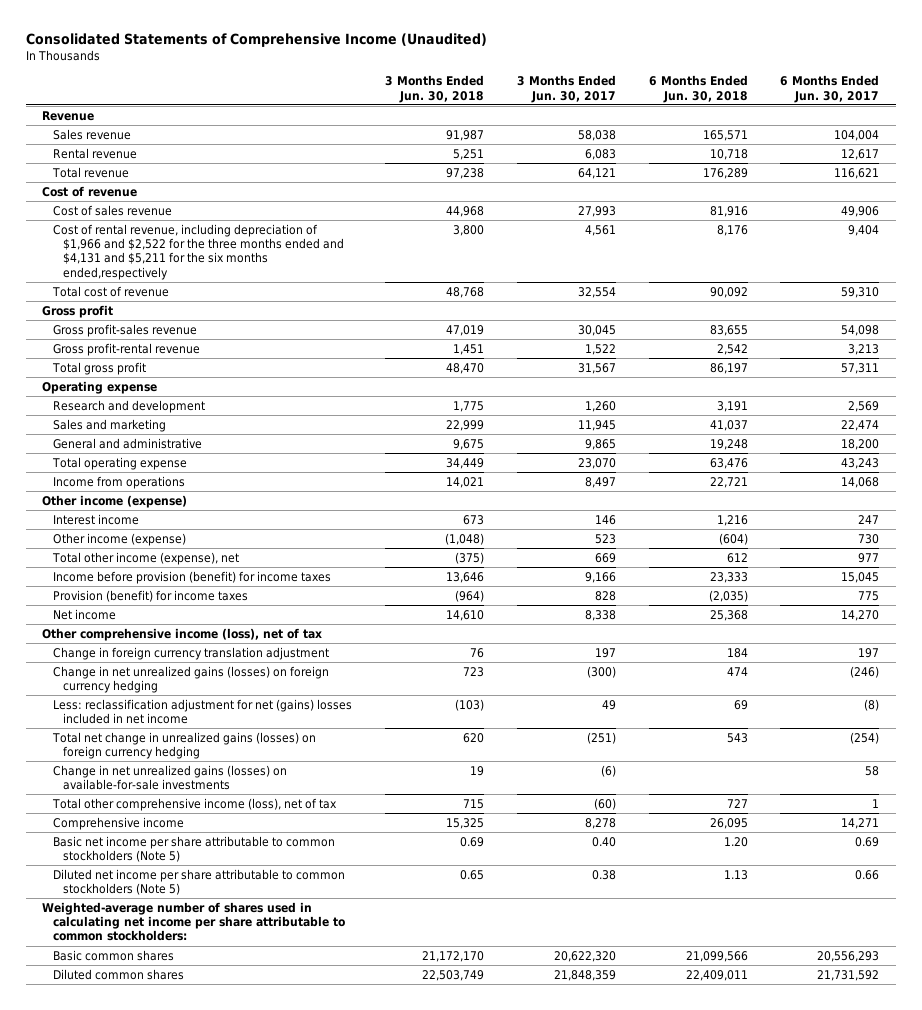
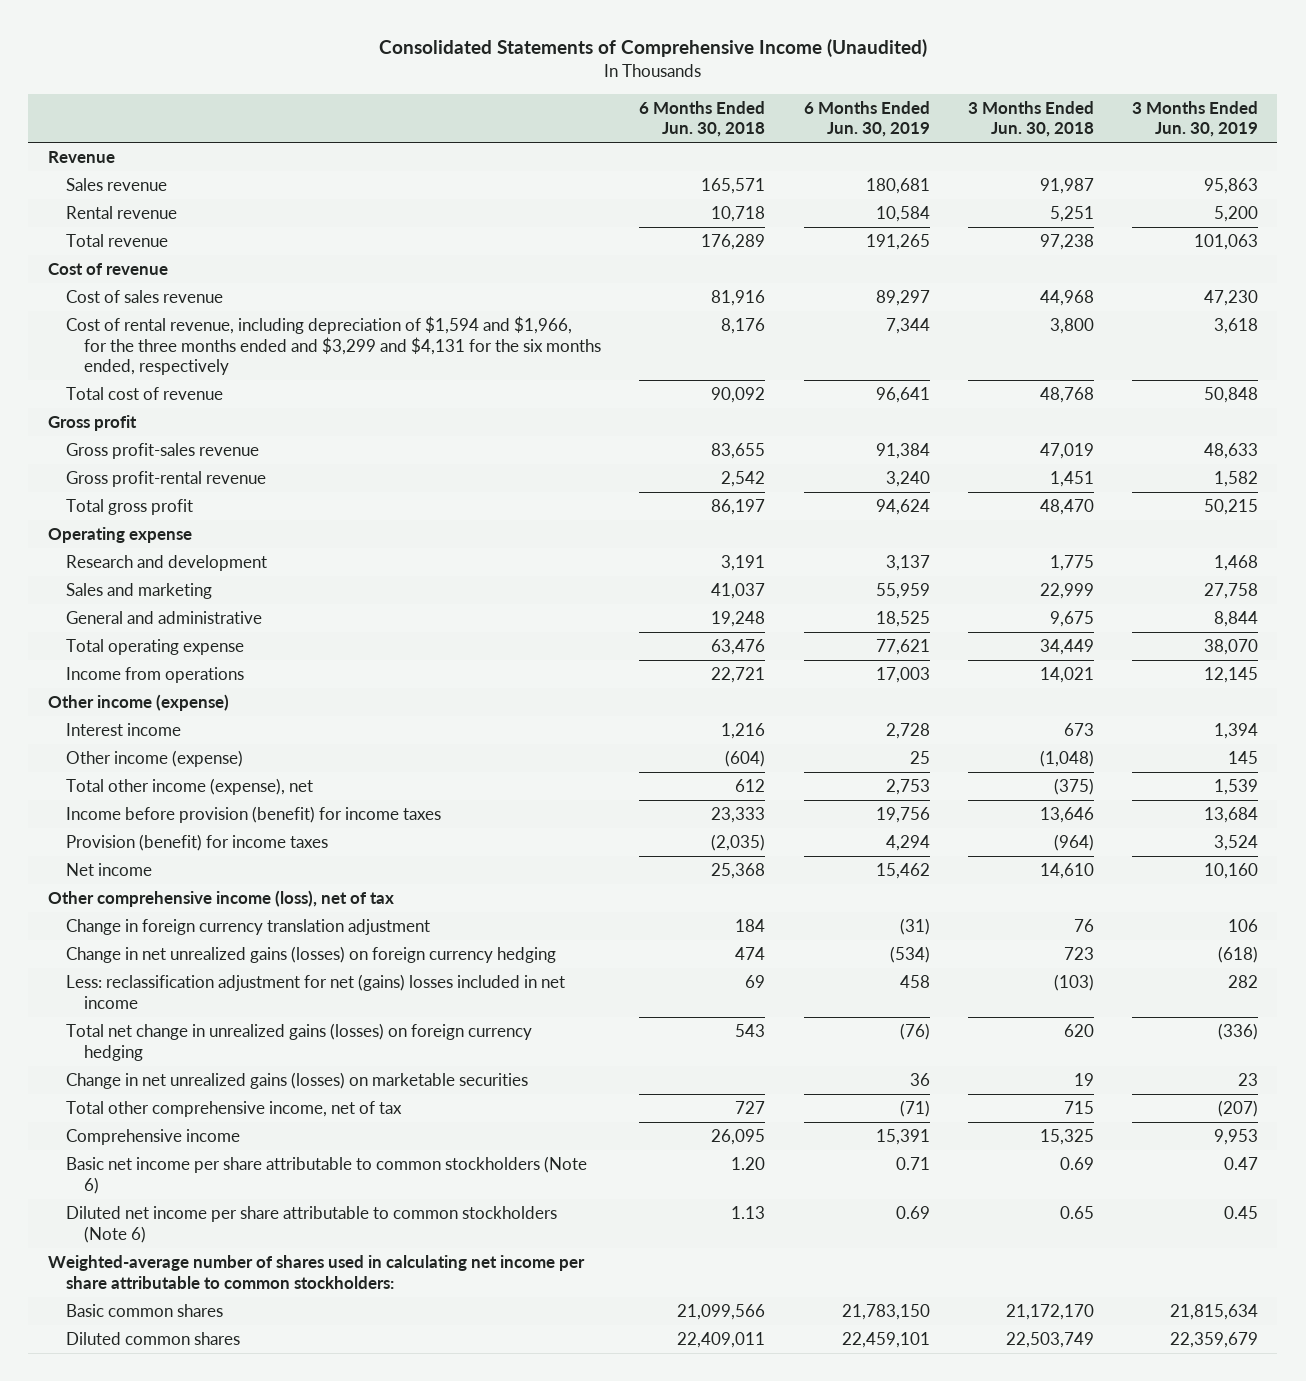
- | 3 Months Ended Jun. 30, 2018 | 3 Months Ended Jun. 30, 2017 | 6 Months Ended Jun. 30, 2018 | 6 Months Ended Jun. 30, 2017
+ | 6 Months Ended Jun. 30, 2018 | 6 Months Ended Jun. 30, 2019 | 3 Months Ended Jun. 30, 2018 | 3 Months Ended Jun. 30, 2019
- Cost of rental revenue, including depreciation of $1,966 and $2,522 for the three months ended and $4,131 and $5,211 for the six months ended,respectively | 3,800 | 4,561 | 8,176 | 9,404
+ Cost of rental revenue, including depreciation of $1,594 and $1,966, for the three months ended and $3,299 and $4,131 for the six months ended, respectively | 8,176 | 7,344 | 3,800 | 3,618
- Change in net unrealized gains (losses) on available-for-sale investments | 19 | (6) | | 58
- Total other comprehensive income (loss), net of tax | 715 | (60) | 727 | 1
+ Change in net unrealized gains (losses) on marketable securities | | 36 | 19 | 23
+ Total other comprehensive income, net of tax | 727 | (71) | 715 | (207)
- Basic net income per share attributable to common stockholders (Note 5) | 0.69 | 0.40 | 1.20 | 0.69
- Diluted net income per share attributable to common stockholders (Note 5) | 0.65 | 0.38 | 1.13 | 0.66
+ Basic net income per share attributable to common stockholders (Note 6) | 1.20 | 0.71 | 0.69 | 0.47
+ Diluted net income per share attributable to common stockholders (Note 6) | 1.13 | 0.69 | 0.65 | 0.45

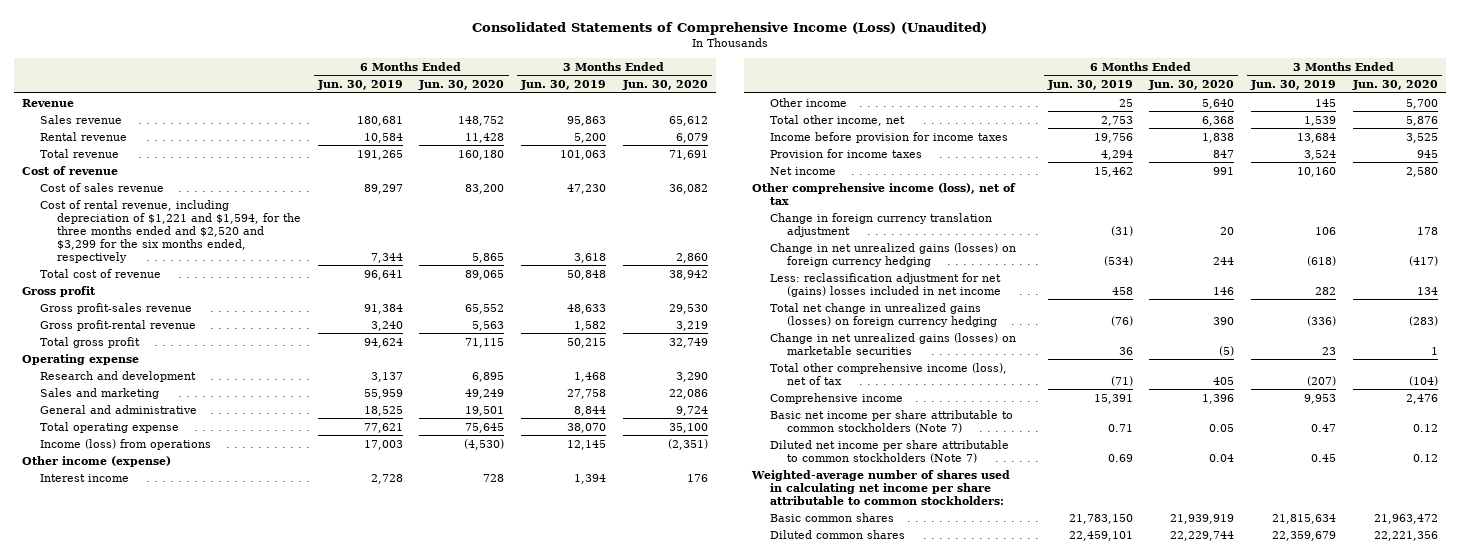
- Consolidated Statements of Comprehensive Income (Unaudited)
+ Consolidated Statements of Comprehensive Income (Loss) (Unaudited)
- | 6 Months Ended Jun. 30, 2018 | 6 Months Ended Jun. 30, 2019 | 3 Months Ended Jun. 30, 2018 | 3 Months Ended Jun. 30, 2019
+ | 6 Months Ended Jun. 30, 2019 | 6 Months Ended Jun. 30, 2020 | 3 Months Ended Jun. 30, 2019 | 3 Months Ended Jun. 30, 2020
- Cost of rental revenue, including depreciation of $1,594 and $1,966, for the three months ended and $3,299 and $4,131 for the six months ended, respectively | 8,176 | 7,344 | 3,800 | 3,618
+ Cost of rental revenue, including depreciation of $1,221 and $1,594, for the three months ended and $2,520 and $3,299 for the six months ended, respectively | 7,344 | 5,865 | 3,618 | 2,860
- Income from operations | 22,721 | 17,003 | 14,021 | 12,145
+ Income (loss) from operations | 17,003 | (4,530) | 12,145 | (2,351)
- Other income (expense) | (604) | 25 | (1,048) | 145
- Total other income (expense), net | 612 | 2,753 | (375) | 1,539
- Income before provision (benefit) for income taxes | 23,333 | 19,756 | 13,646 | 13,684
- Provision (benefit) for income taxes | (2,035) | 4,294 | (964) | 3,524
+ Other income | 25 | 5,640 | 145 | 5,700
+ Total other income, net | 2,753 | 6,368 | 1,539 | 5,876
+ Income before provision for income taxes | 19,756 | 1,838 | 13,684 | 3,525
+ Provision for income taxes | 4,294 | 847 | 3,524 | 945
- Total other comprehensive income, net of tax | 727 | (71) | 715 | (207)
+ Total other comprehensive income (loss), net of tax | (71) | 405 | (207) | (104)
- Basic net income per share attributable to common stockholders (Note 6) | 1.20 | 0.71 | 0.69 | 0.47
- Diluted net income per share attributable to common stockholders (Note 6) | 1.13 | 0.69 | 0.65 | 0.45
+ Basic net income per share attributable to common stockholders (Note 7) | 0.71 | 0.05 | 0.47 | 0.12
+ Diluted net income per share attributable to common stockholders (Note 7) | 0.69 | 0.04 | 0.45 | 0.12

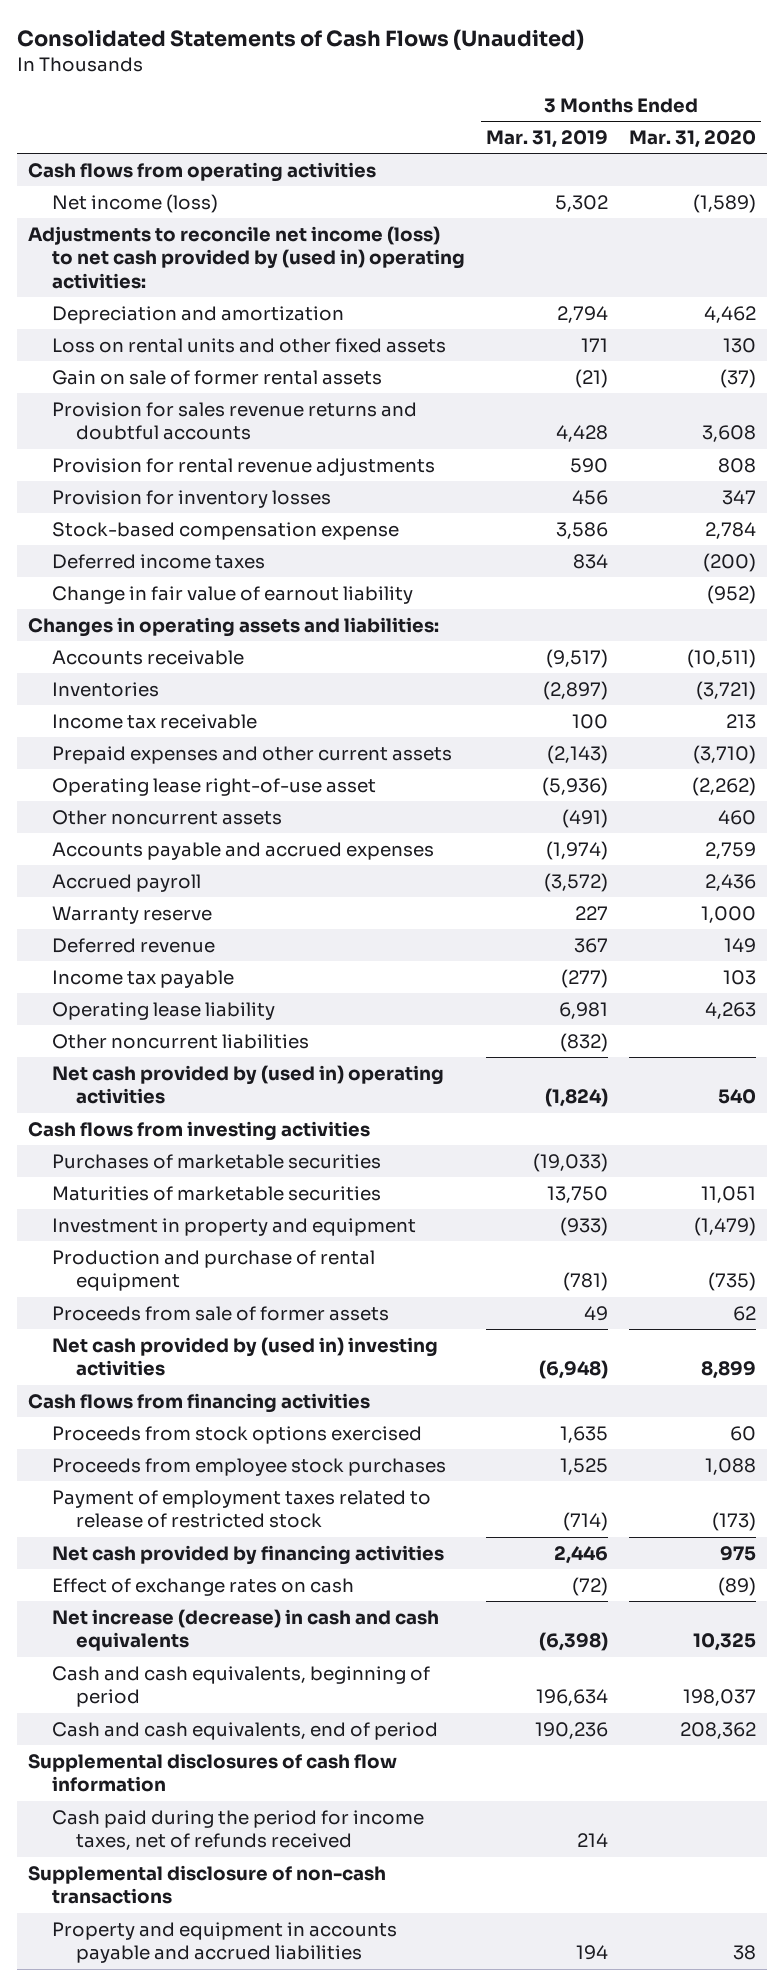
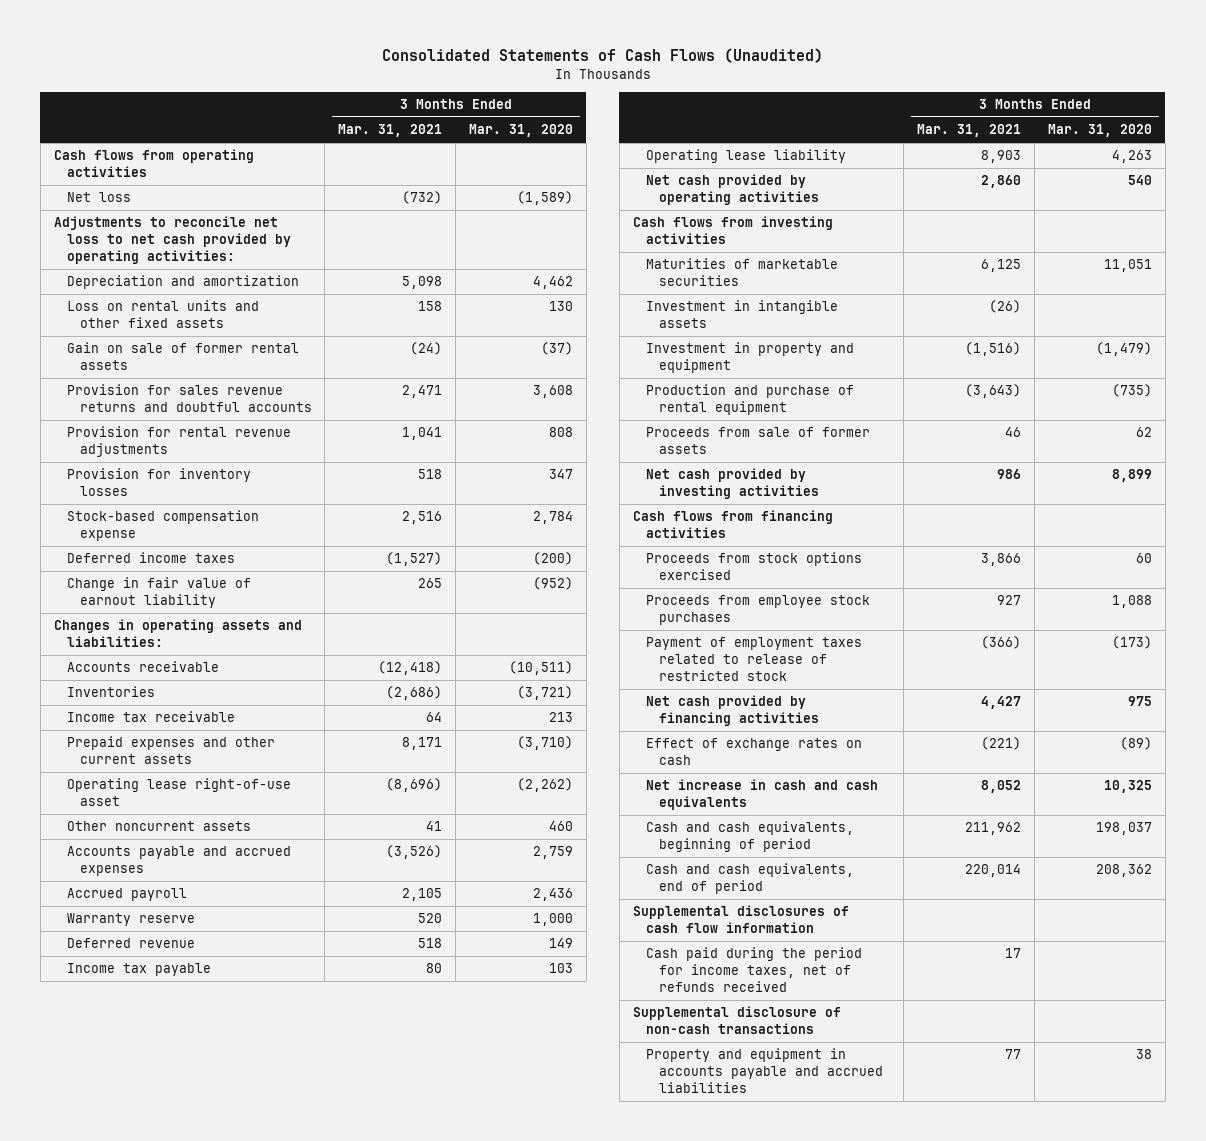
- | 3 Months Ended Mar. 31, 2019 | 3 Months Ended Mar. 31, 2020
+ | 3 Months Ended Mar. 31, 2021 | 3 Months Ended Mar. 31, 2020
- Net income (loss) | 5,302 | (1,589)
- Adjustments to reconcile net income (loss) to net cash provided by (used in) operating activities:
+ Net loss | (732) | (1,589)
+ Adjustments to reconcile net loss to net cash provided by operating activities:
- Other noncurrent liabilities | (832) |
- Net cash provided by (used in) operating activities | (1,824) | 540
+ Net cash provided by operating activities | 2,860 | 540
- Purchases of marketable securities | (19,033) |
+ Investment in intangible assets | (26) |
- Net cash provided by (used in) investing activities | (6,948) | 8,899
+ Net cash provided by investing activities | 986 | 8,899
- Net increase (decrease) in cash and cash equivalents | (6,398) | 10,325
+ Net increase in cash and cash equivalents | 8,052 | 10,325

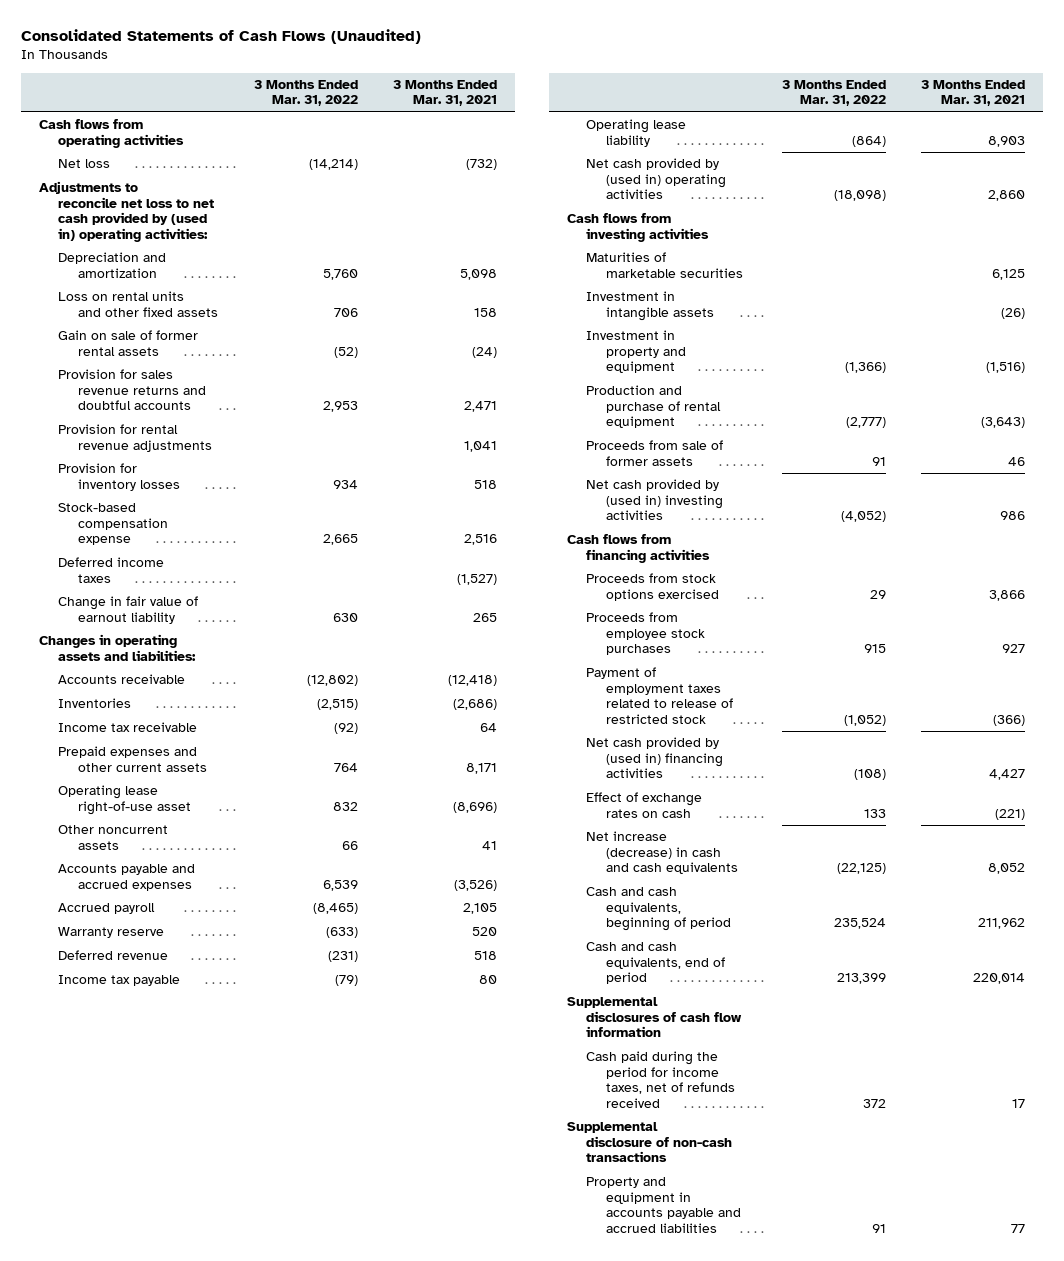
- | 3 Months Ended Mar. 31, 2021 | 3 Months Ended Mar. 31, 2020
+ | 3 Months Ended Mar. 31, 2022 | 3 Months Ended Mar. 31, 2021
- Adjustments to reconcile net loss to net cash provided by operating activities:
+ Adjustments to reconcile net loss to net cash provided by (used in) operating activities:
- Net cash provided by operating activities | 2,860 | 540
+ Net cash provided by (used in) operating activities | (18,098) | 2,860
- Net cash provided by investing activities | 986 | 8,899
+ Net cash provided by (used in) investing activities | (4,052) | 986
- Net cash provided by financing activities | 4,427 | 975
+ Net cash provided by (used in) financing activities | (108) | 4,427
- Net increase in cash and cash equivalents | 8,052 | 10,325
+ Net increase (decrease) in cash and cash equivalents | (22,125) | 8,052

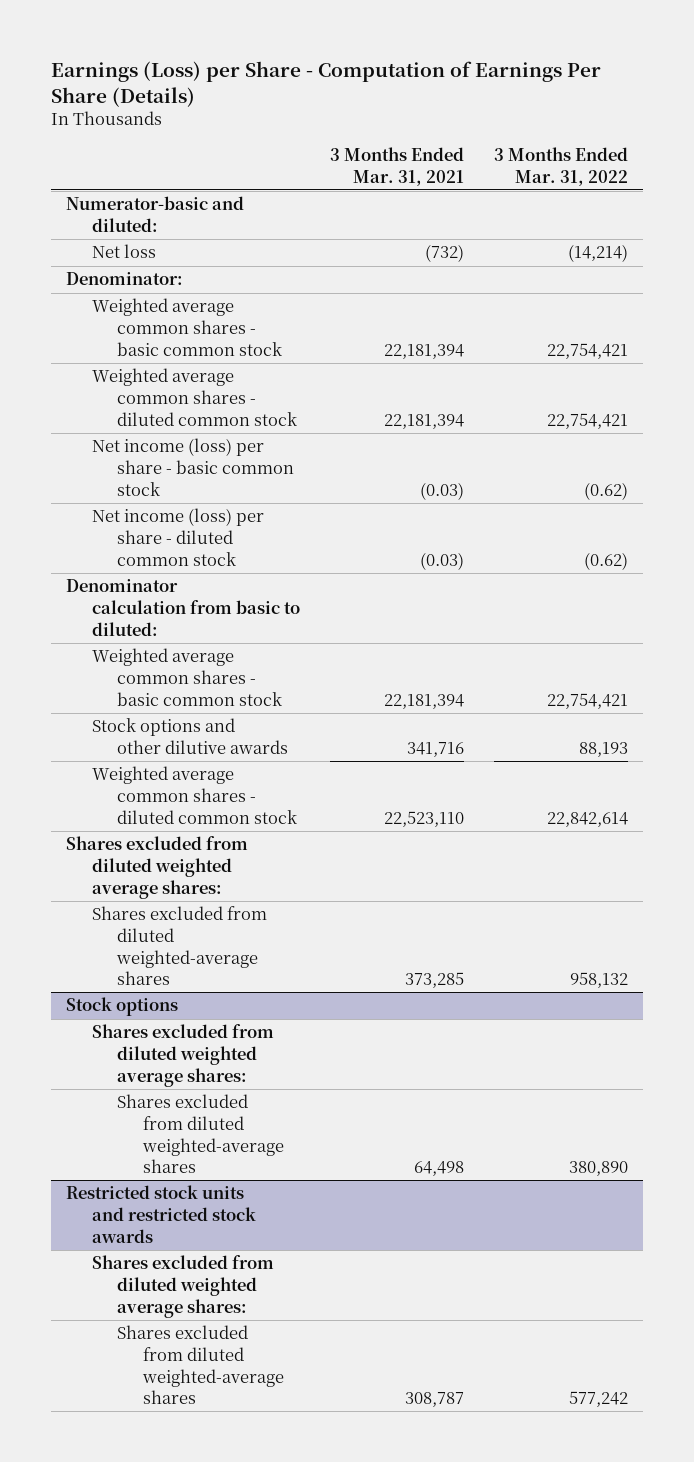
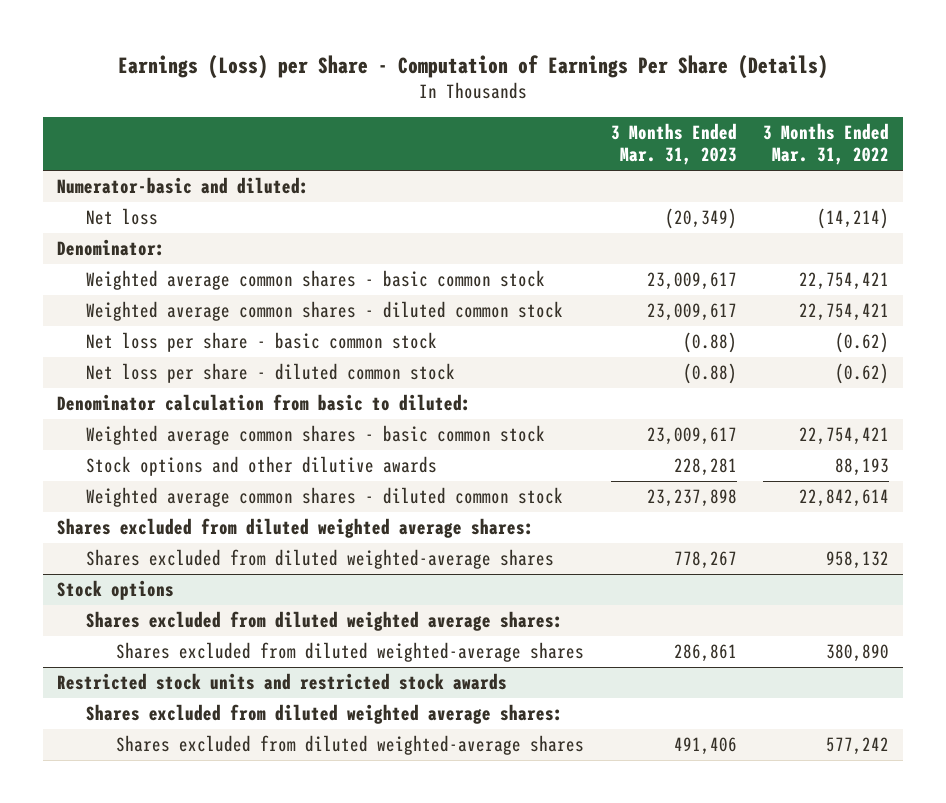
- | 3 Months Ended Mar. 31, 2021 | 3 Months Ended Mar. 31, 2022
+ | 3 Months Ended Mar. 31, 2023 | 3 Months Ended Mar. 31, 2022
- Net income (loss) per share - basic common stock | (0.03) | (0.62)
- Net income (loss) per share - diluted common stock | (0.03) | (0.62)
+ Net loss per share - basic common stock | (0.88) | (0.62)
+ Net loss per share - diluted common stock | (0.88) | (0.62)

